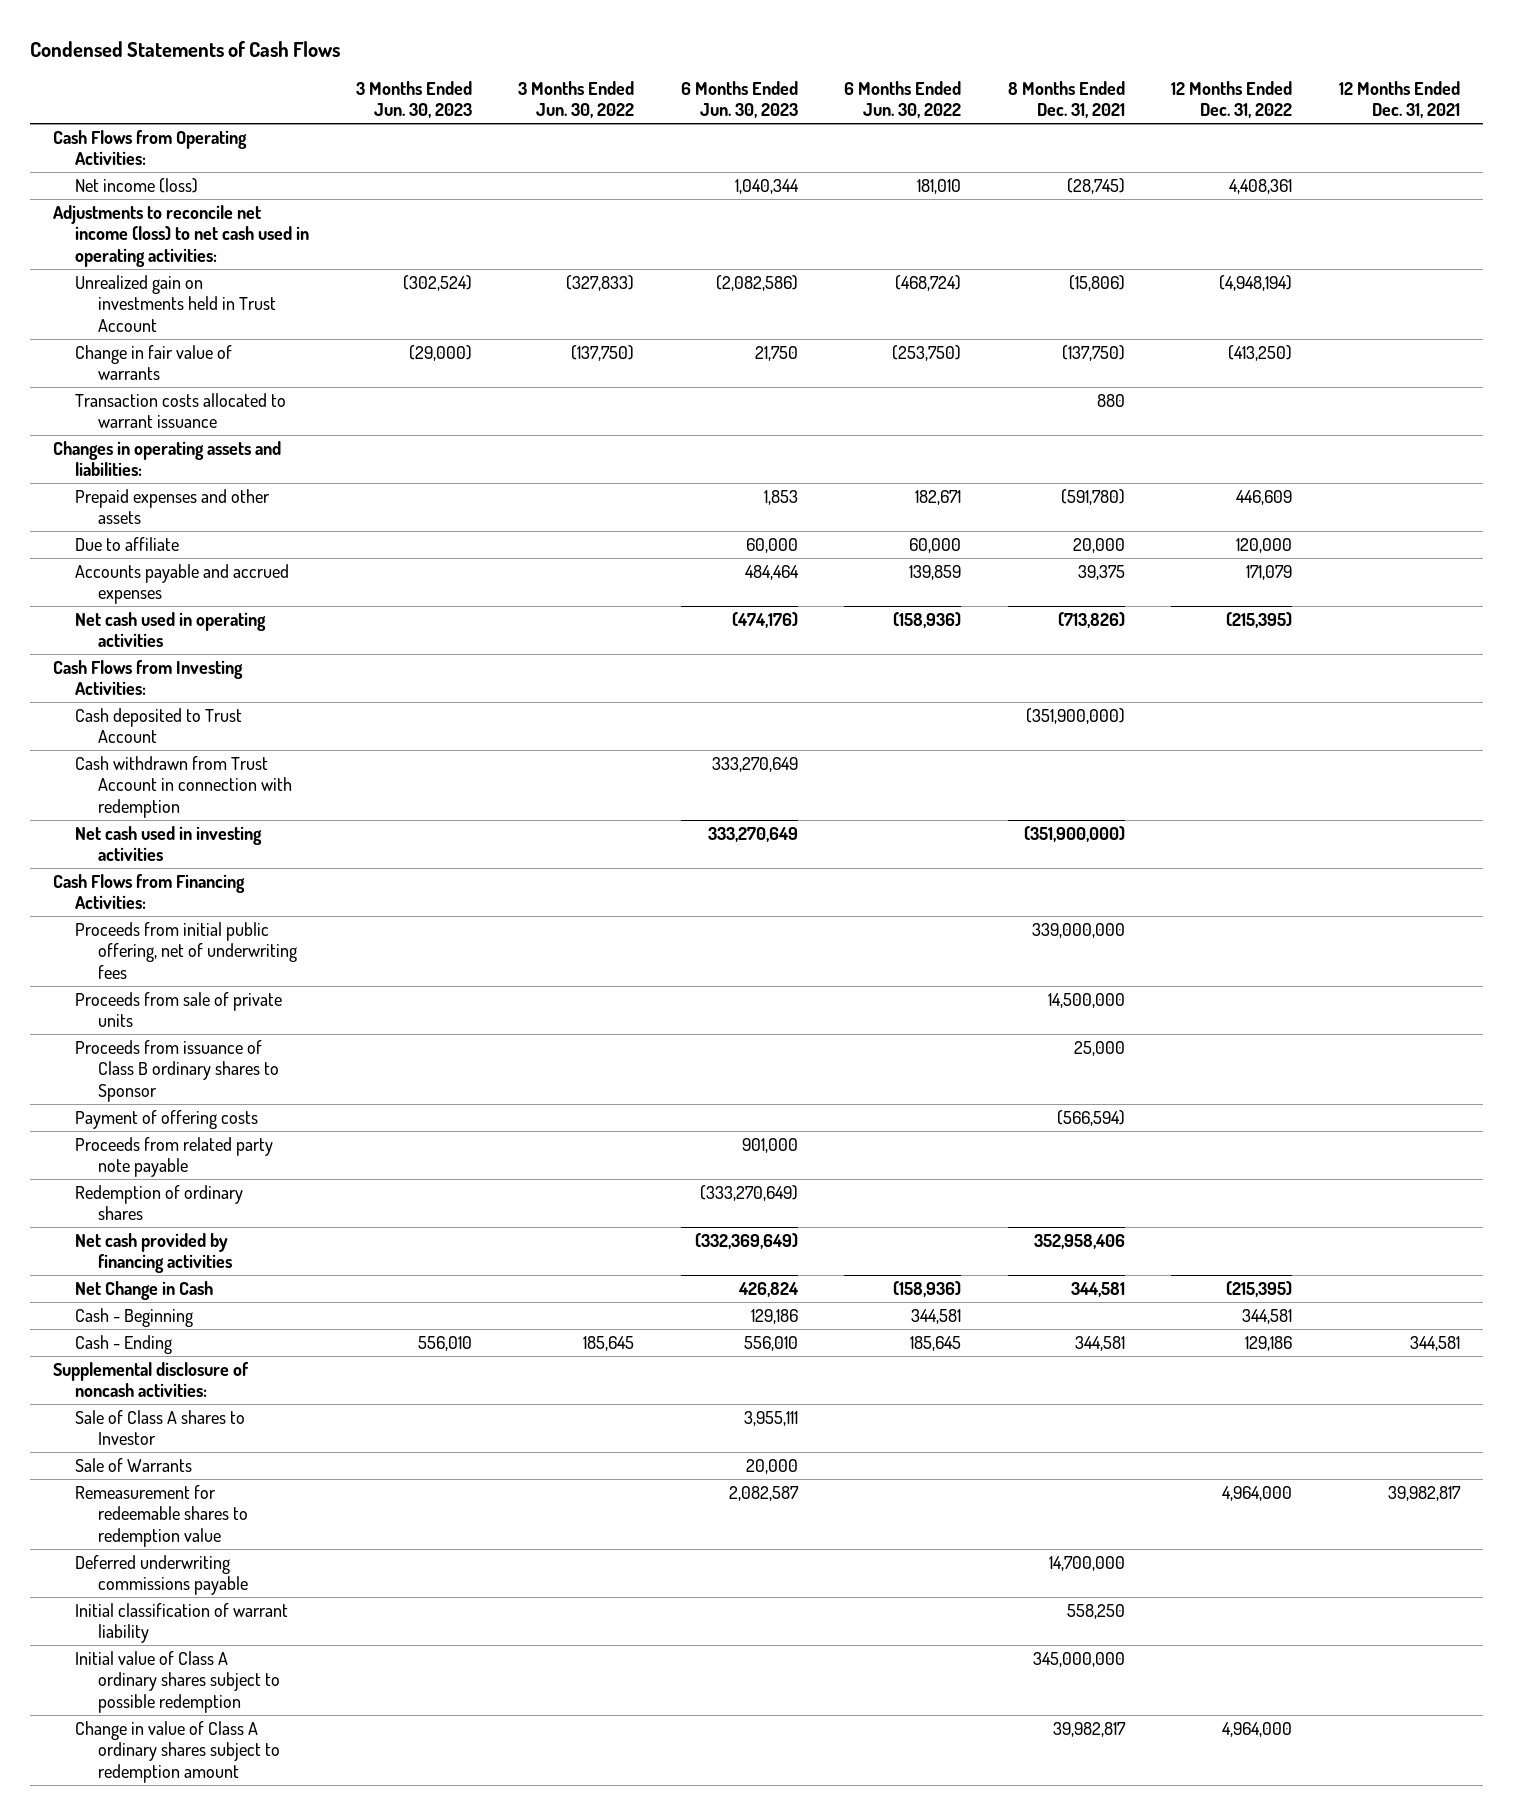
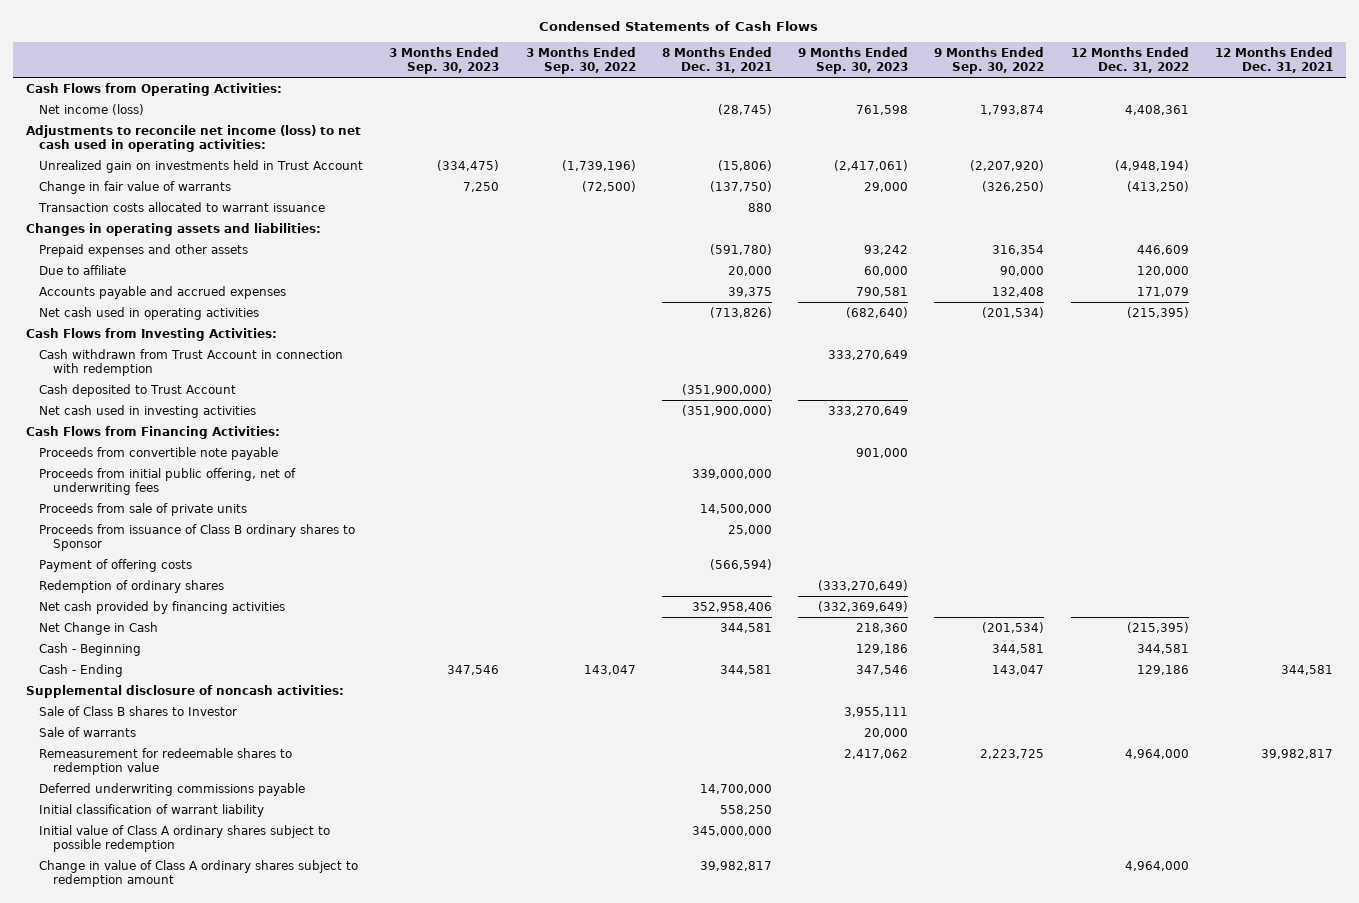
- | 3 Months Ended Jun. 30, 2023 | 3 Months Ended Jun. 30, 2022 | 6 Months Ended Jun. 30, 2023 | 6 Months Ended Jun. 30, 2022 | 8 Months Ended Dec. 31, 2021 | 12 Months Ended Dec. 31, 2022 | 12 Months Ended Dec. 31, 2021
+ | 3 Months Ended Sep. 30, 2023 | 3 Months Ended Sep. 30, 2022 | 8 Months Ended Dec. 31, 2021 | 9 Months Ended Sep. 30, 2023 | 9 Months Ended Sep. 30, 2022 | 12 Months Ended Dec. 31, 2022 | 12 Months Ended Dec. 31, 2021
moved down: Cash deposited to Trust Account | | | (351,900,000) | | | |
+ Proceeds from convertible note payable | | | | 901,000 | | |
- Proceeds from related party note payable | | | 901,000 | | | |
- Sale of Class A shares to Investor | | | 3,955,111 | | | |
- Sale of Warrants | | | 20,000 | | | |
+ Sale of Class B shares to Investor | | | | 3,955,111 | | |
+ Sale of warrants | | | | 20,000 | | |

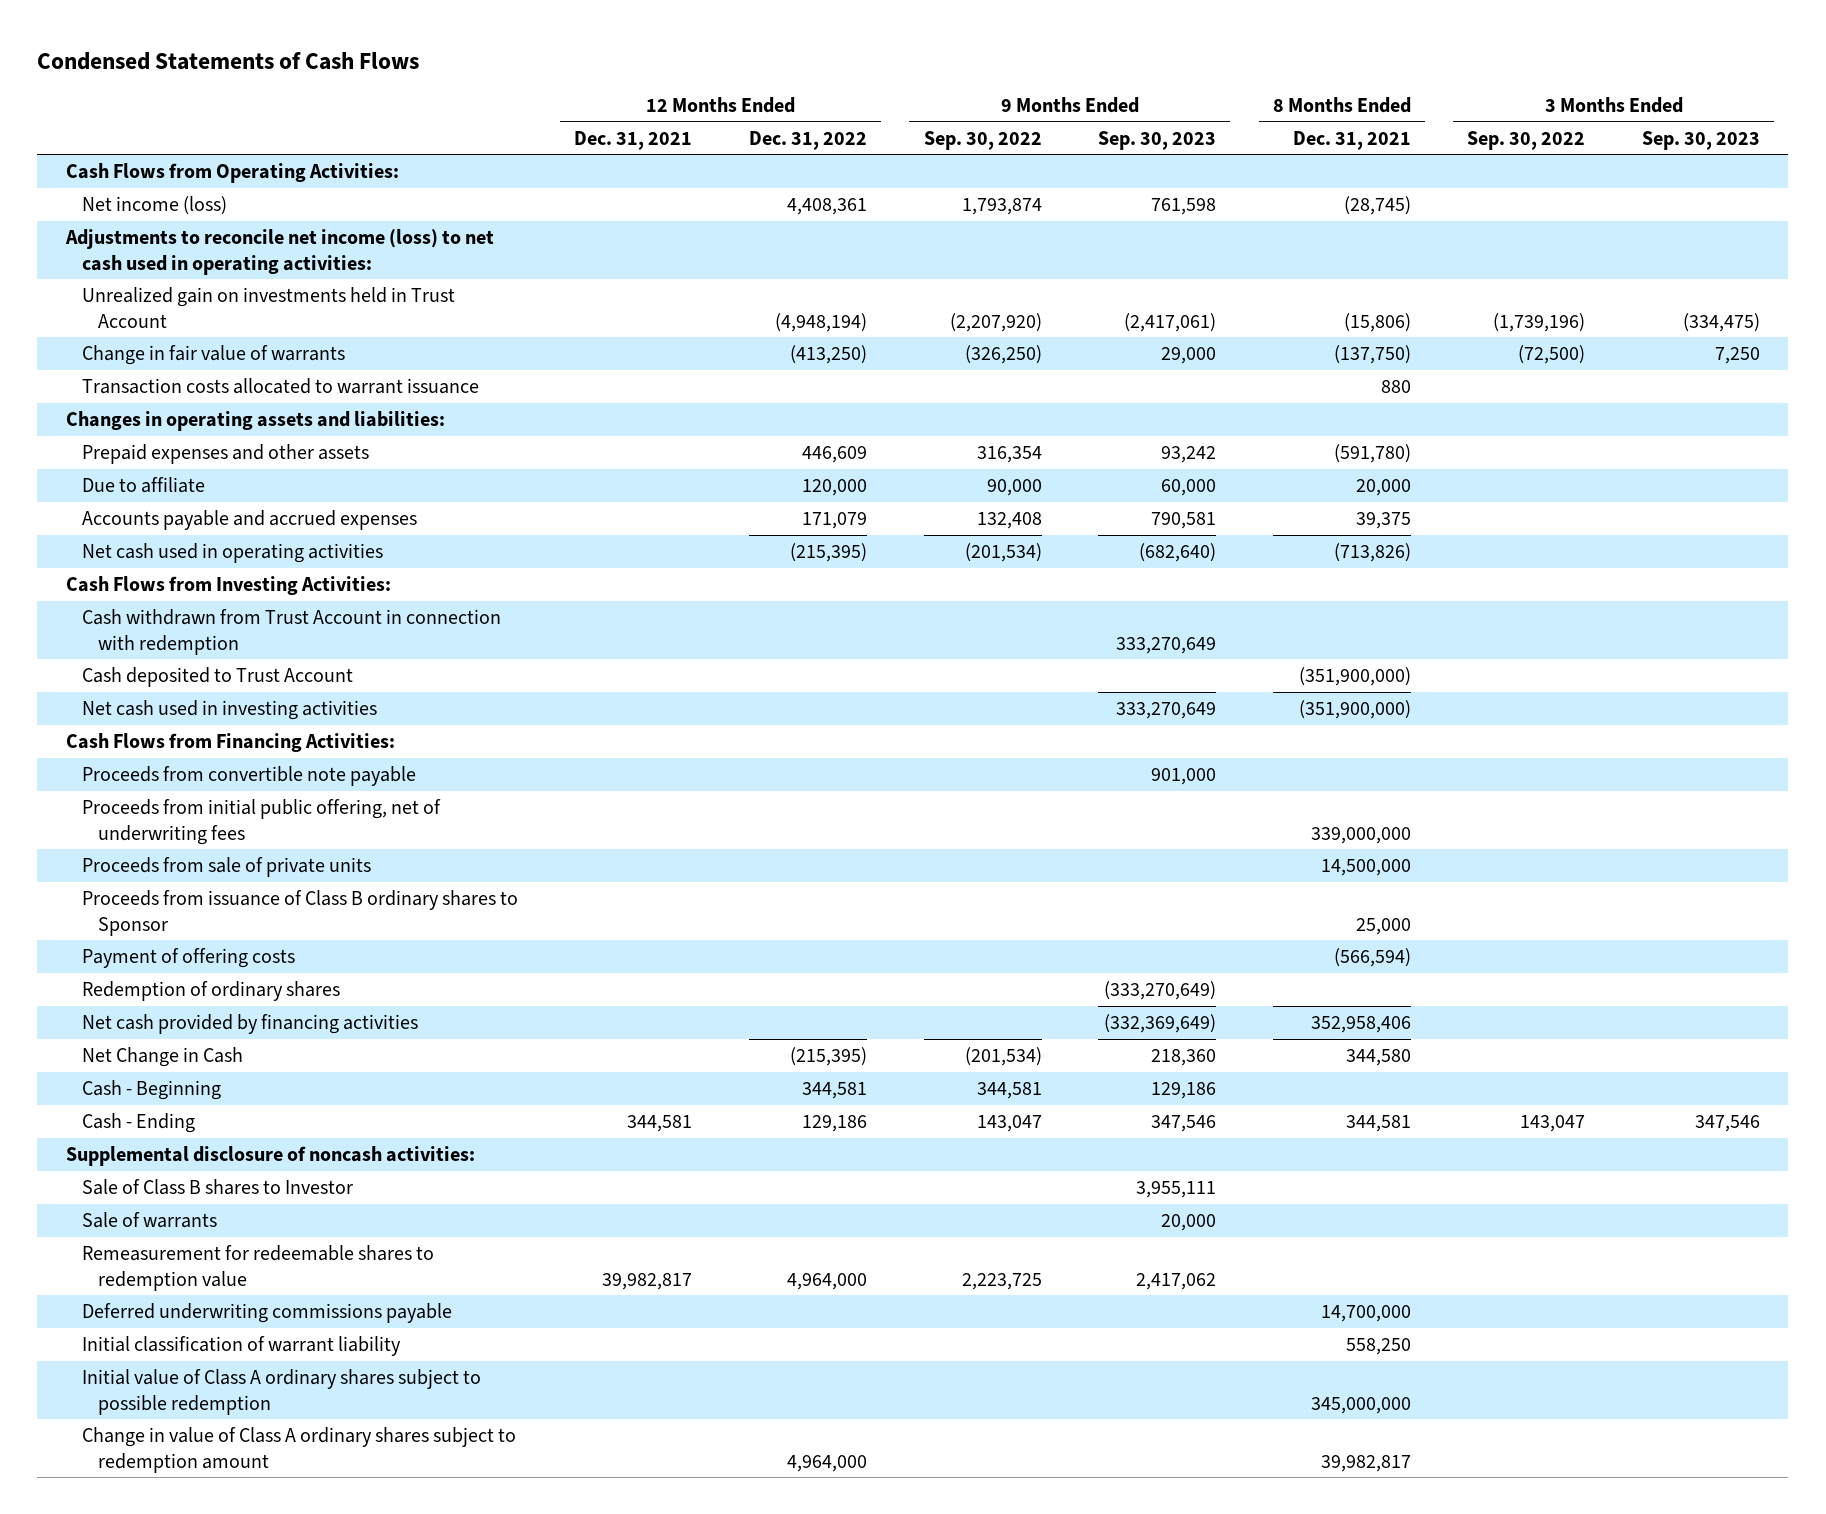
- | 3 Months Ended Sep. 30, 2023 | 3 Months Ended Sep. 30, 2022 | 8 Months Ended Dec. 31, 2021 | 9 Months Ended Sep. 30, 2023 | 9 Months Ended Sep. 30, 2022 | 12 Months Ended Dec. 31, 2022 | 12 Months Ended Dec. 31, 2021
+ | 12 Months Ended Dec. 31, 2021 | 12 Months Ended Dec. 31, 2022 | 9 Months Ended Sep. 30, 2022 | 9 Months Ended Sep. 30, 2023 | 8 Months Ended Dec. 31, 2021 | 3 Months Ended Sep. 30, 2022 | 3 Months Ended Sep. 30, 2023
- Net Change in Cash | | | 344,581 | 218,360 | (201,534) | (215,395) |
+ Net Change in Cash | | (215,395) | (201,534) | 218,360 | 344,580 | |

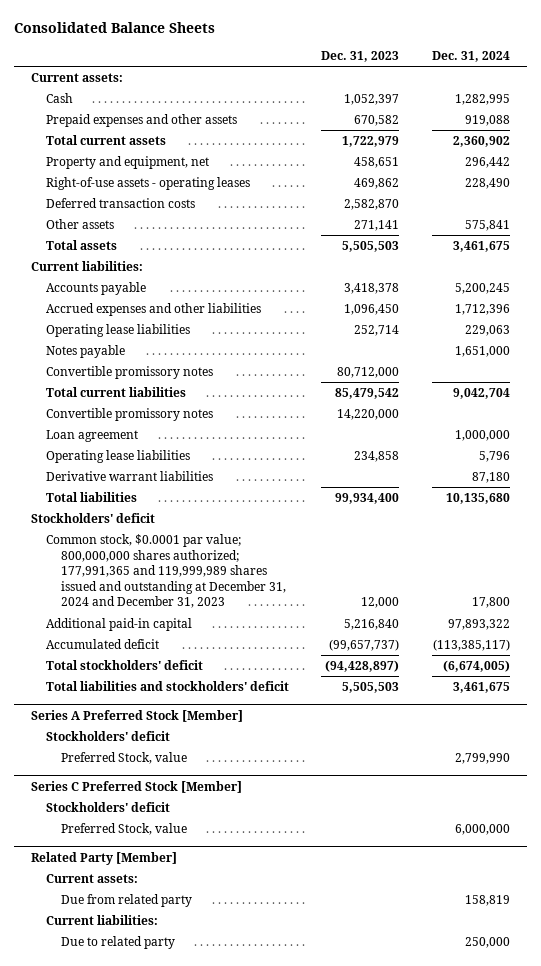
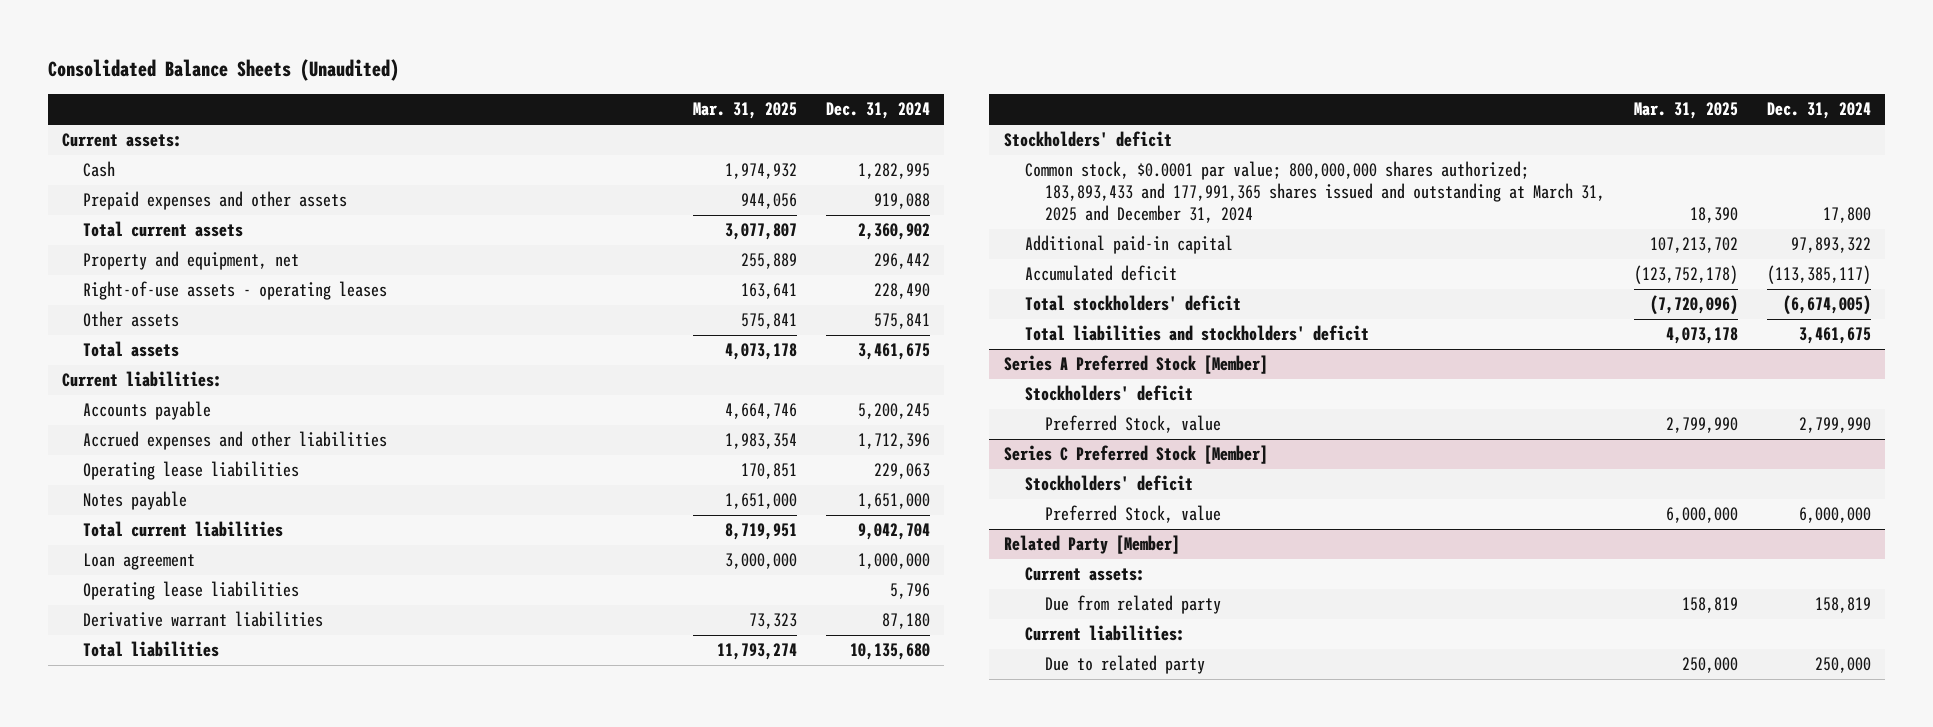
- Consolidated Balance Sheets
+ Consolidated Balance Sheets (Unaudited)
- | Dec. 31, 2023 | Dec. 31, 2024
+ | Mar. 31, 2025 | Dec. 31, 2024
- Deferred transaction costs | 2,582,870 |
- Convertible promissory notes | 80,712,000 |
- Convertible promissory notes | 14,220,000 |
- Common stock, $0.0001 par value; 800,000,000 shares authorized; 177,991,365 and 119,999,989 shares issued and outstanding at December 31, 2024 and December 31, 2023 | 12,000 | 17,800
+ Common stock, $0.0001 par value; 800,000,000 shares authorized; 183,893,433 and 177,991,365 shares issued and outstanding at March 31, 2025 and December 31, 2024 | 18,390 | 17,800

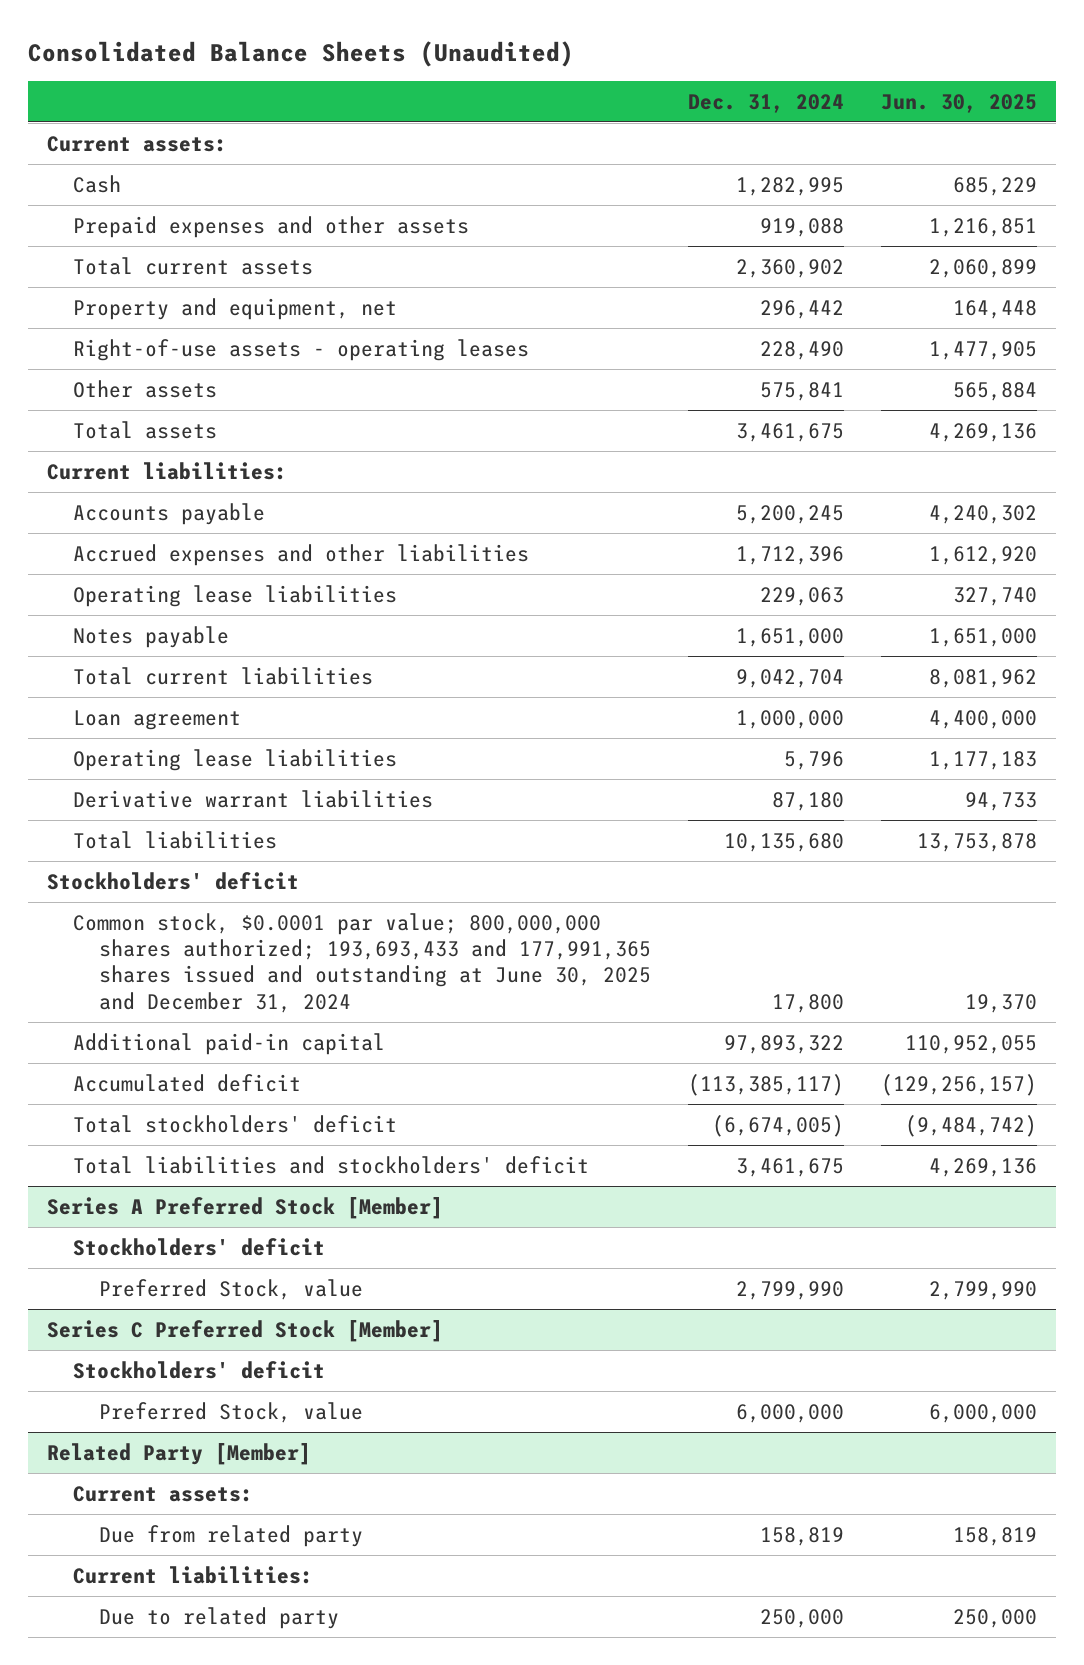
- | Mar. 31, 2025 | Dec. 31, 2024
+ | Dec. 31, 2024 | Jun. 30, 2025
- Common stock, $0.0001 par value; 800,000,000 shares authorized; 183,893,433 and 177,991,365 shares issued and outstanding at March 31, 2025 and December 31, 2024 | 18,390 | 17,800
+ Common stock, $0.0001 par value; 800,000,000 shares authorized; 193,693,433 and 177,991,365 shares issued and outstanding at June 30, 2025 and December 31, 2024 | 17,800 | 19,370

